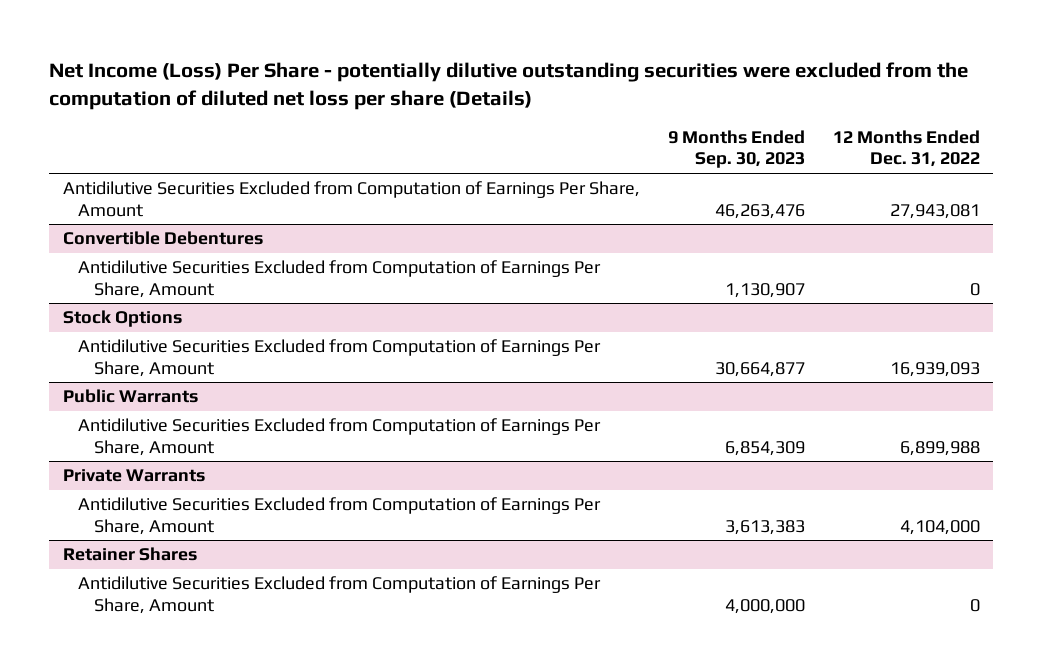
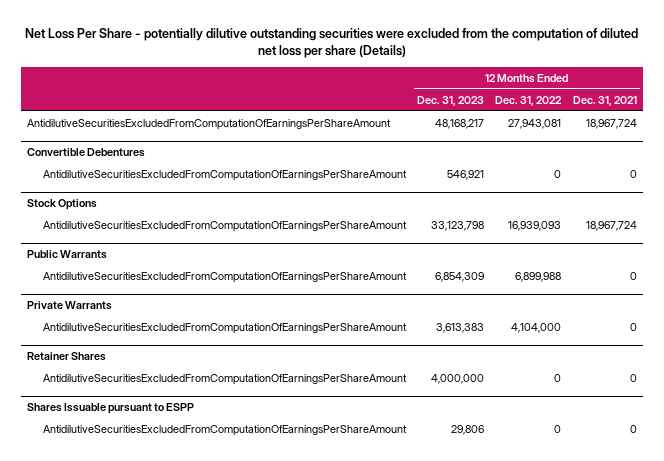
- Net Income (Loss) Per Share - potentially dilutive outstanding securities were excluded from the computation of diluted net loss per share (Details)
+ Net Loss Per Share - potentially dilutive outstanding securities were excluded from the computation of diluted net loss per share (Details)
- | 9 Months Ended Sep. 30, 2023 | 12 Months Ended Dec. 31, 2022
+ | 12 Months Ended Dec. 31, 2023 | 12 Months Ended Dec. 31, 2022 | 12 Months Ended Dec. 31, 2021
- Antidilutive Securities Excluded from Computation of Earnings Per Share, Amount | 46,263,476 | 27,943,081
+ AntidilutiveSecuritiesExcludedFromComputationOfEarningsPerShareAmount | 48,168,217 | 27,943,081 | 18,967,724
@ Convertible Debentures
- Antidilutive Securities Excluded from Computation of Earnings Per Share, Amount | 1,130,907 | 0
+ AntidilutiveSecuritiesExcludedFromComputationOfEarningsPerShareAmount | 546,921 | 0 | 0
@ Stock Options
- Antidilutive Securities Excluded from Computation of Earnings Per Share, Amount | 30,664,877 | 16,939,093
+ AntidilutiveSecuritiesExcludedFromComputationOfEarningsPerShareAmount | 33,123,798 | 16,939,093 | 18,967,724
@ Public Warrants
- Antidilutive Securities Excluded from Computation of Earnings Per Share, Amount | 6,854,309 | 6,899,988
+ AntidilutiveSecuritiesExcludedFromComputationOfEarningsPerShareAmount | 6,854,309 | 6,899,988 | 0
@ Private Warrants
- Antidilutive Securities Excluded from Computation of Earnings Per Share, Amount | 3,613,383 | 4,104,000
+ AntidilutiveSecuritiesExcludedFromComputationOfEarningsPerShareAmount | 3,613,383 | 4,104,000 | 0
@ Retainer Shares
- Antidilutive Securities Excluded from Computation of Earnings Per Share, Amount | 4,000,000 | 0
+ AntidilutiveSecuritiesExcludedFromComputationOfEarningsPerShareAmount | 4,000,000 | 0 | 0
+ Shares Issuable pursuant to ESPP
+ AntidilutiveSecuritiesExcludedFromComputationOfEarningsPerShareAmount | 29,806 | 0 | 0

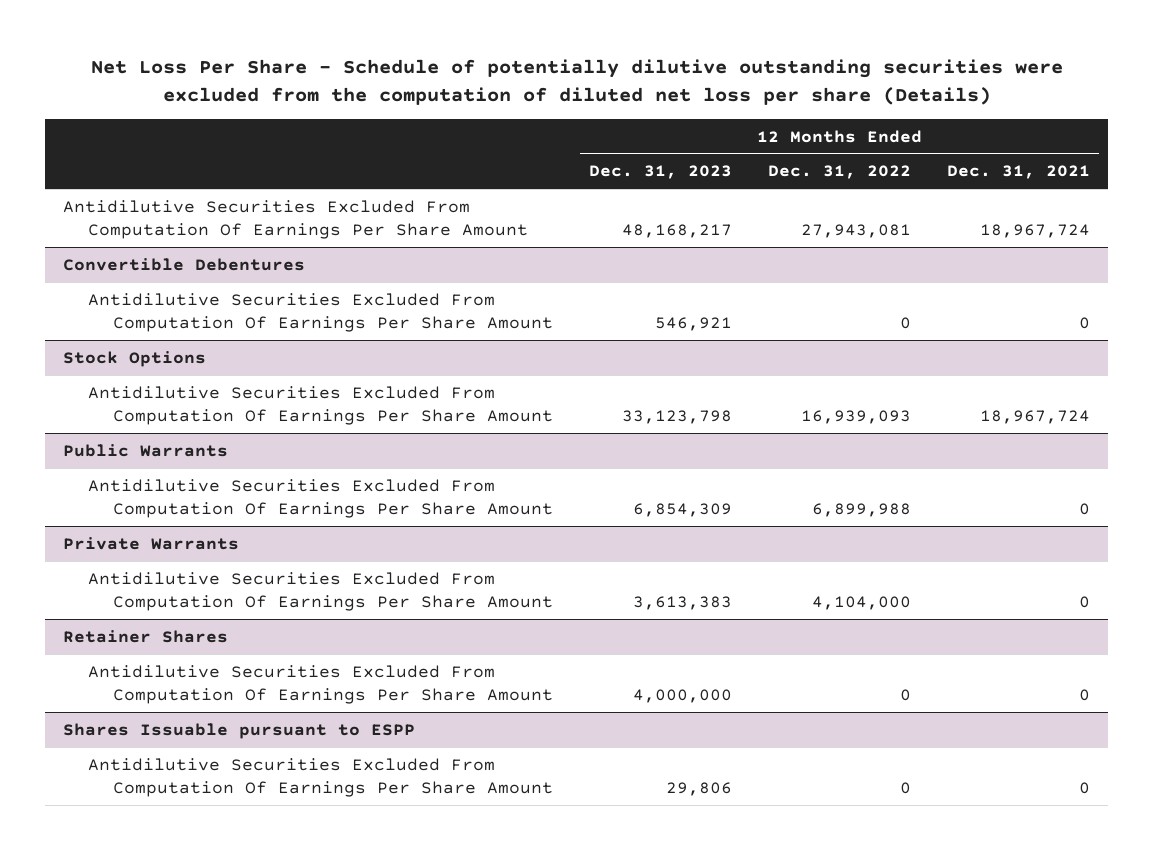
- Net Loss Per Share - potentially dilutive outstanding securities were excluded from the computation of diluted net loss per share (Details)
+ Net Loss Per Share - Schedule of potentially dilutive outstanding securities were excluded from the computation of diluted net loss per share (Details)
- AntidilutiveSecuritiesExcludedFromComputationOfEarningsPerShareAmount | 48,168,217 | 27,943,081 | 18,967,724
+ Antidilutive Securities Excluded From Computation Of Earnings Per Share Amount | 48,168,217 | 27,943,081 | 18,967,724
@ Convertible Debentures
- AntidilutiveSecuritiesExcludedFromComputationOfEarningsPerShareAmount | 546,921 | 0 | 0
+ Antidilutive Securities Excluded From Computation Of Earnings Per Share Amount | 546,921 | 0 | 0
@ Stock Options
- AntidilutiveSecuritiesExcludedFromComputationOfEarningsPerShareAmount | 33,123,798 | 16,939,093 | 18,967,724
+ Antidilutive Securities Excluded From Computation Of Earnings Per Share Amount | 33,123,798 | 16,939,093 | 18,967,724
@ Public Warrants
- AntidilutiveSecuritiesExcludedFromComputationOfEarningsPerShareAmount | 6,854,309 | 6,899,988 | 0
+ Antidilutive Securities Excluded From Computation Of Earnings Per Share Amount | 6,854,309 | 6,899,988 | 0
@ Private Warrants
- AntidilutiveSecuritiesExcludedFromComputationOfEarningsPerShareAmount | 3,613,383 | 4,104,000 | 0
+ Antidilutive Securities Excluded From Computation Of Earnings Per Share Amount | 3,613,383 | 4,104,000 | 0
@ Retainer Shares
- AntidilutiveSecuritiesExcludedFromComputationOfEarningsPerShareAmount | 4,000,000 | 0 | 0
+ Antidilutive Securities Excluded From Computation Of Earnings Per Share Amount | 4,000,000 | 0 | 0
@ Shares Issuable pursuant to ESPP
- AntidilutiveSecuritiesExcludedFromComputationOfEarningsPerShareAmount | 29,806 | 0 | 0
+ Antidilutive Securities Excluded From Computation Of Earnings Per Share Amount | 29,806 | 0 | 0

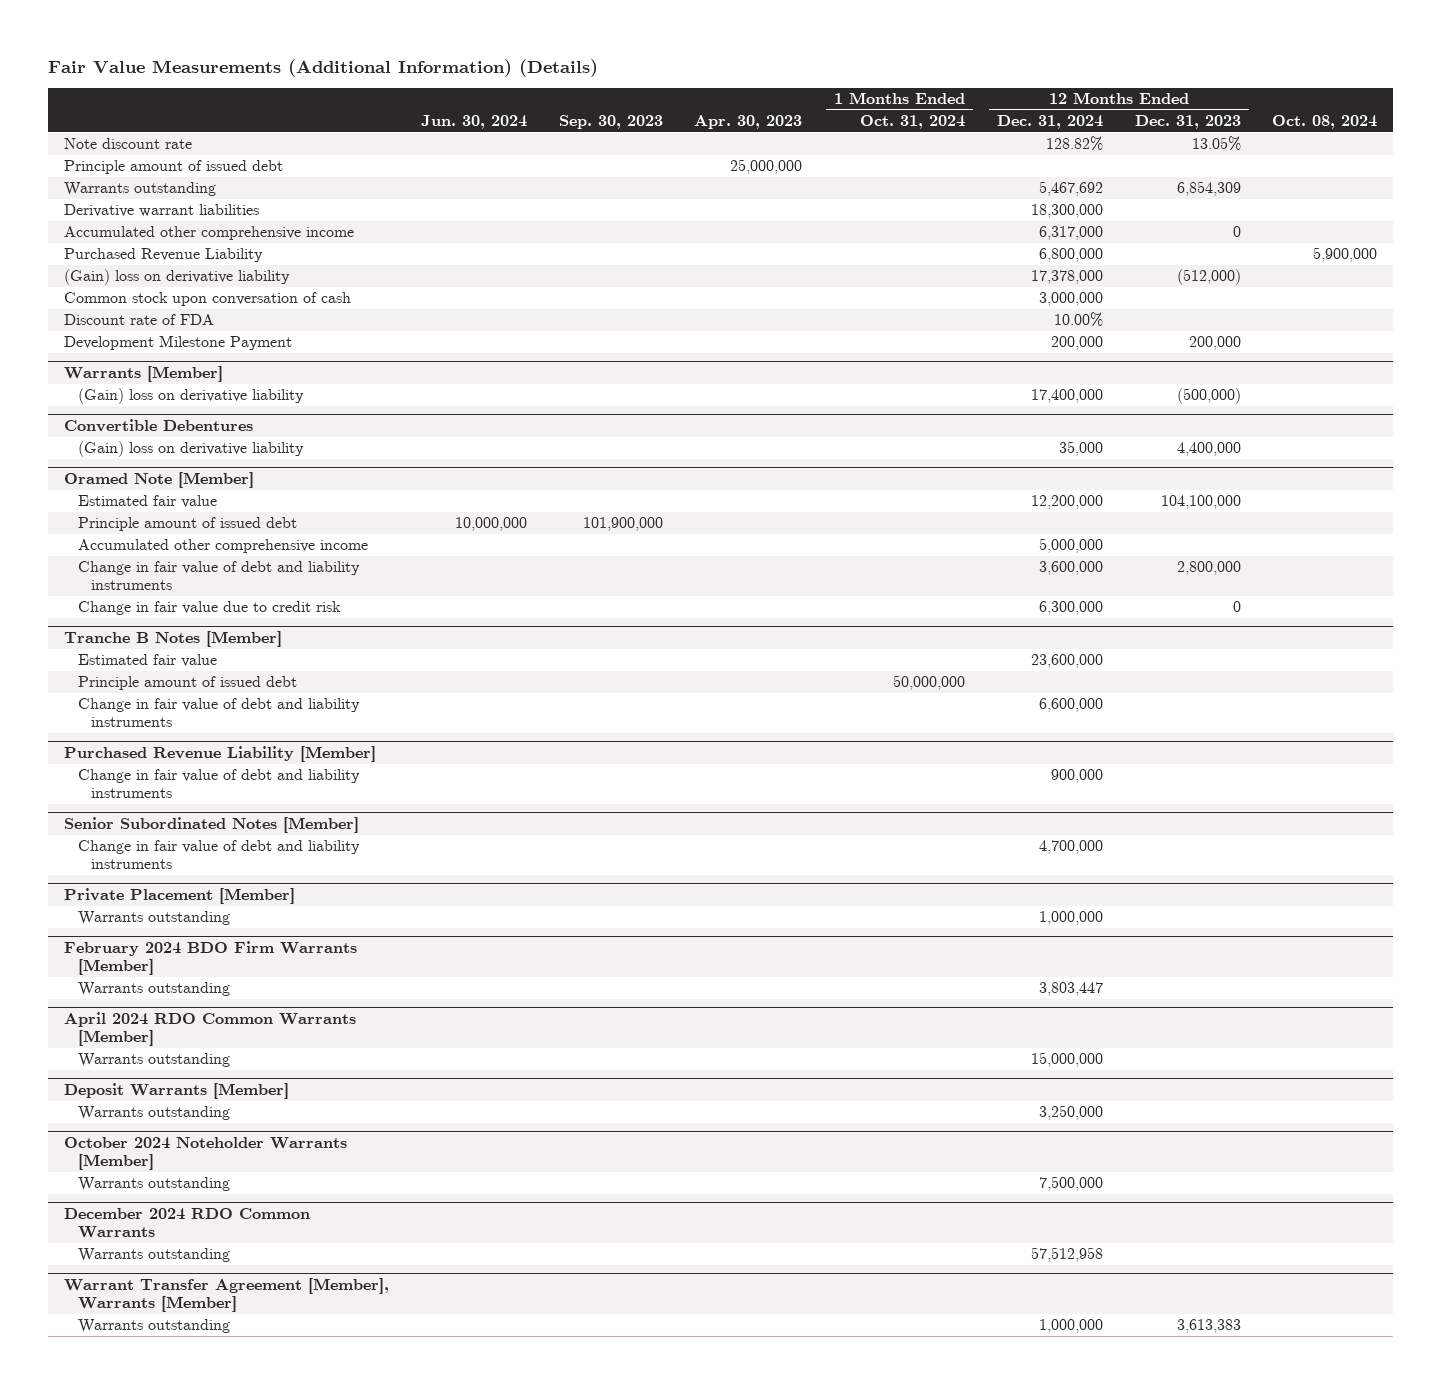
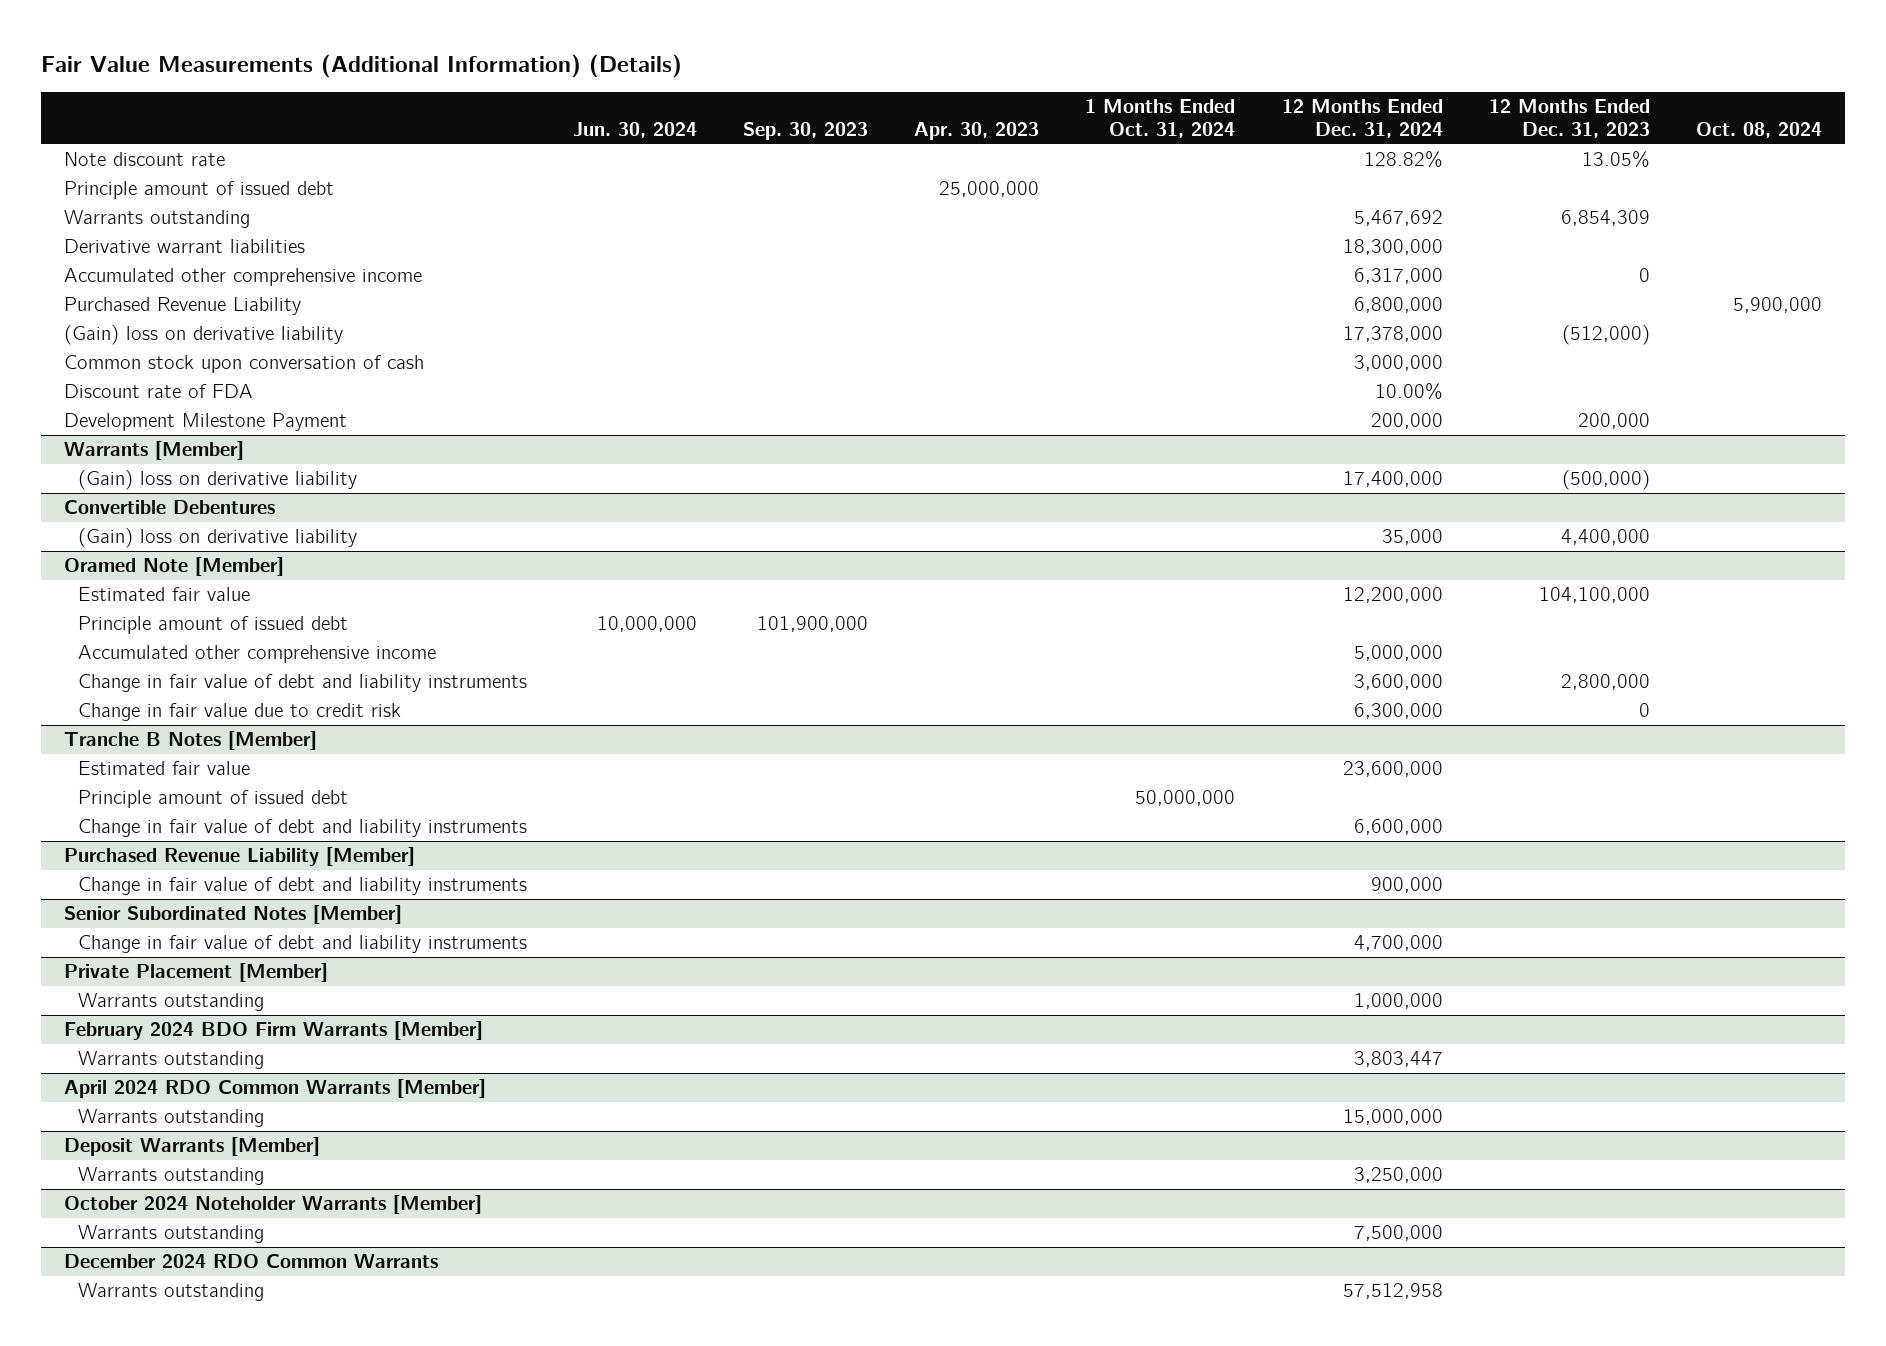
- Warrant Transfer Agreement [Member], Warrants [Member]
- Warrants outstanding | | | | | 1,000,000 | 3,613,383 |

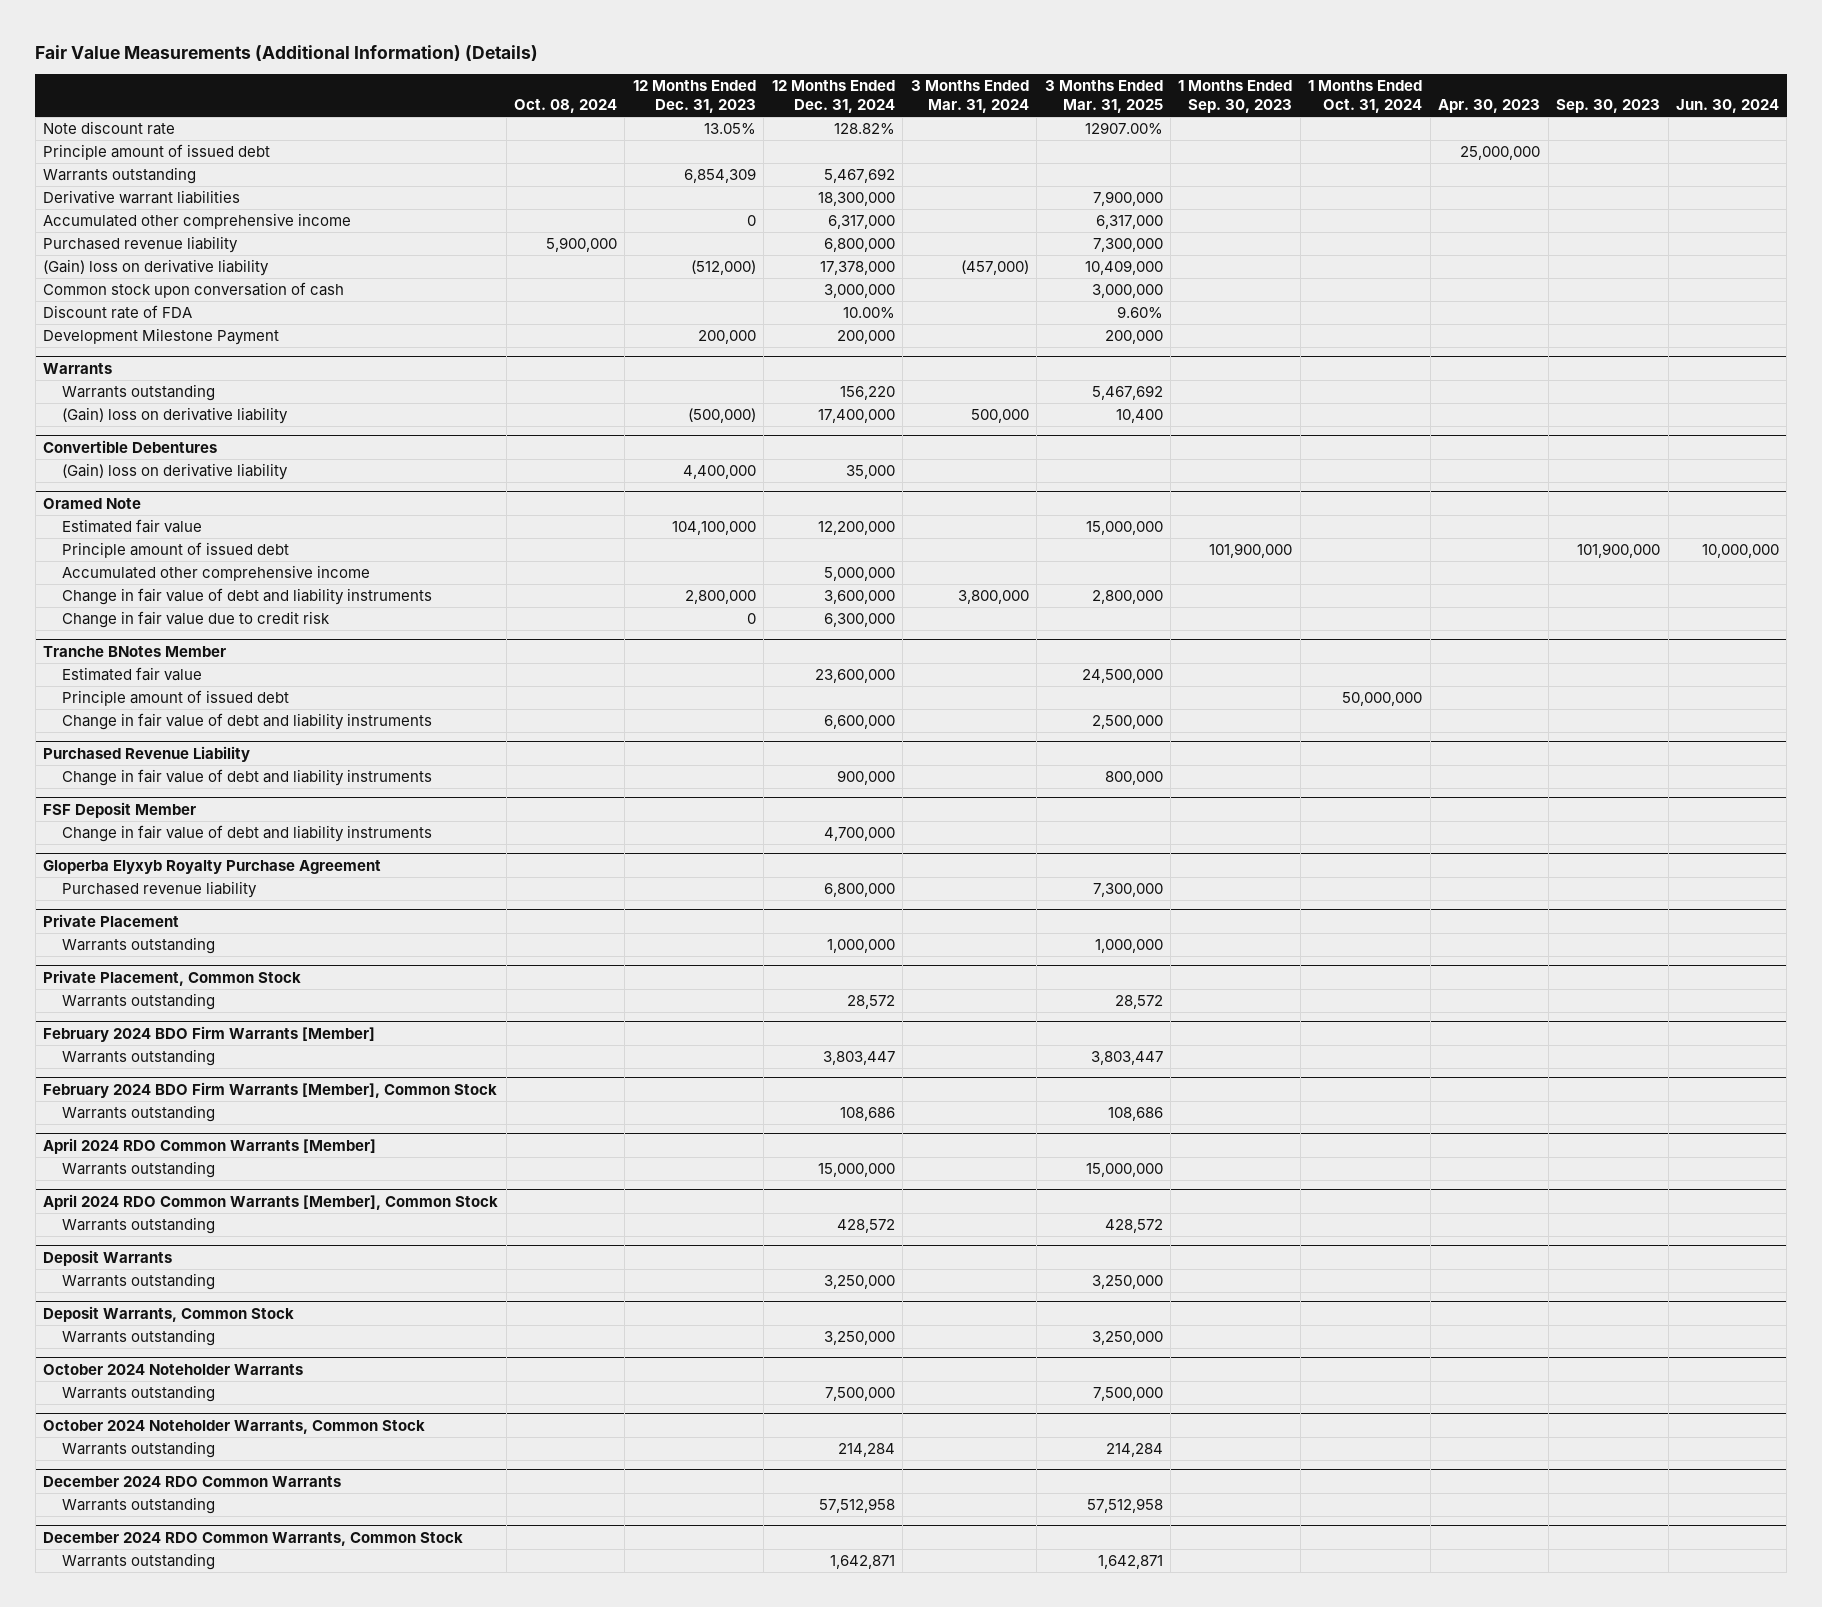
- | Jun. 30, 2024 | Sep. 30, 2023 | Apr. 30, 2023 | 1 Months Ended Oct. 31, 2024 | 12 Months Ended Dec. 31, 2024 | 12 Months Ended Dec. 31, 2023 | Oct. 08, 2024
+ | Oct. 08, 2024 | 12 Months Ended Dec. 31, 2023 | 12 Months Ended Dec. 31, 2024 | 3 Months Ended Mar. 31, 2024 | 3 Months Ended Mar. 31, 2025 | 1 Months Ended Sep. 30, 2023 | 1 Months Ended Oct. 31, 2024 | Apr. 30, 2023 | Sep. 30, 2023 | Jun. 30, 2024
- Purchased Revenue Liability | | | | | 6,800,000 | | 5,900,000
+ Purchased revenue liability | 5,900,000 | | 6,800,000 | | 7,300,000 | | | | |
- Warrants [Member]
+ Warrants
+ Warrants outstanding | | | 156,220 | | 5,467,692 | | | | |
- Oramed Note [Member]
+ Oramed Note
- Tranche B Notes [Member]
+ Tranche BNotes Member
- Purchased Revenue Liability [Member]
+ Purchased Revenue Liability
- Senior Subordinated Notes [Member]
+ FSF Deposit Member
- Private Placement [Member]
+ Gloperba Elyxyb Royalty Purchase Agreement
+ Purchased revenue liability | | | 6,800,000 | | 7,300,000 | | | | |
+ Private Placement
+ Private Placement, Common Stock
+ Warrants outstanding | | | 28,572 | | 28,572 | | | | |
+ February 2024 BDO Firm Warrants [Member], Common Stock
+ Warrants outstanding | | | 108,686 | | 108,686 | | | | |
- Deposit Warrants [Member]
+ April 2024 RDO Common Warrants [Member], Common Stock
+ Warrants outstanding | | | 428,572 | | 428,572 | | | | |
+ Deposit Warrants
- October 2024 Noteholder Warrants [Member]
+ Deposit Warrants, Common Stock
+ Warrants outstanding | | | 3,250,000 | | 3,250,000 | | | | |
+ October 2024 Noteholder Warrants
+ October 2024 Noteholder Warrants, Common Stock
+ Warrants outstanding | | | 214,284 | | 214,284 | | | | |
+ December 2024 RDO Common Warrants, Common Stock
+ Warrants outstanding | | | 1,642,871 | | 1,642,871 | | | | |

